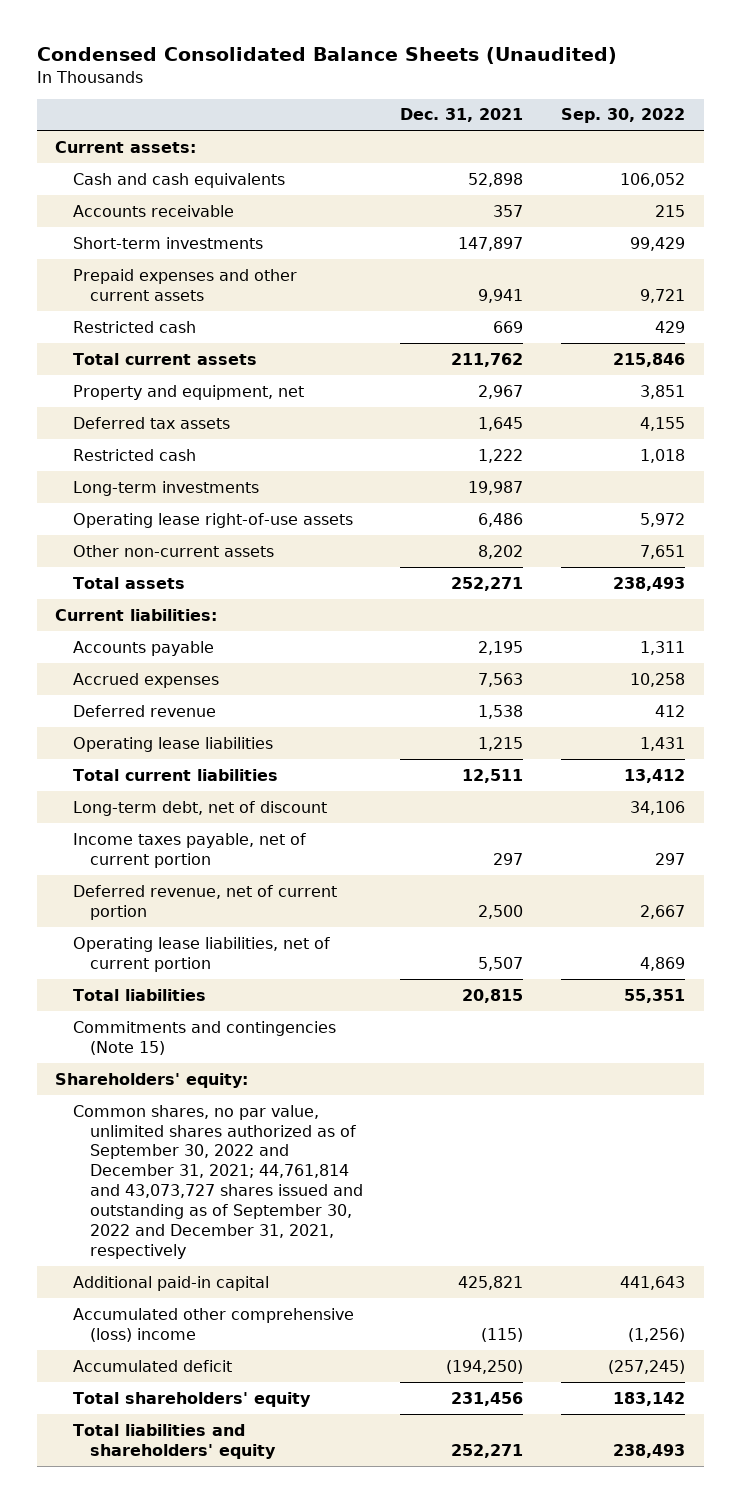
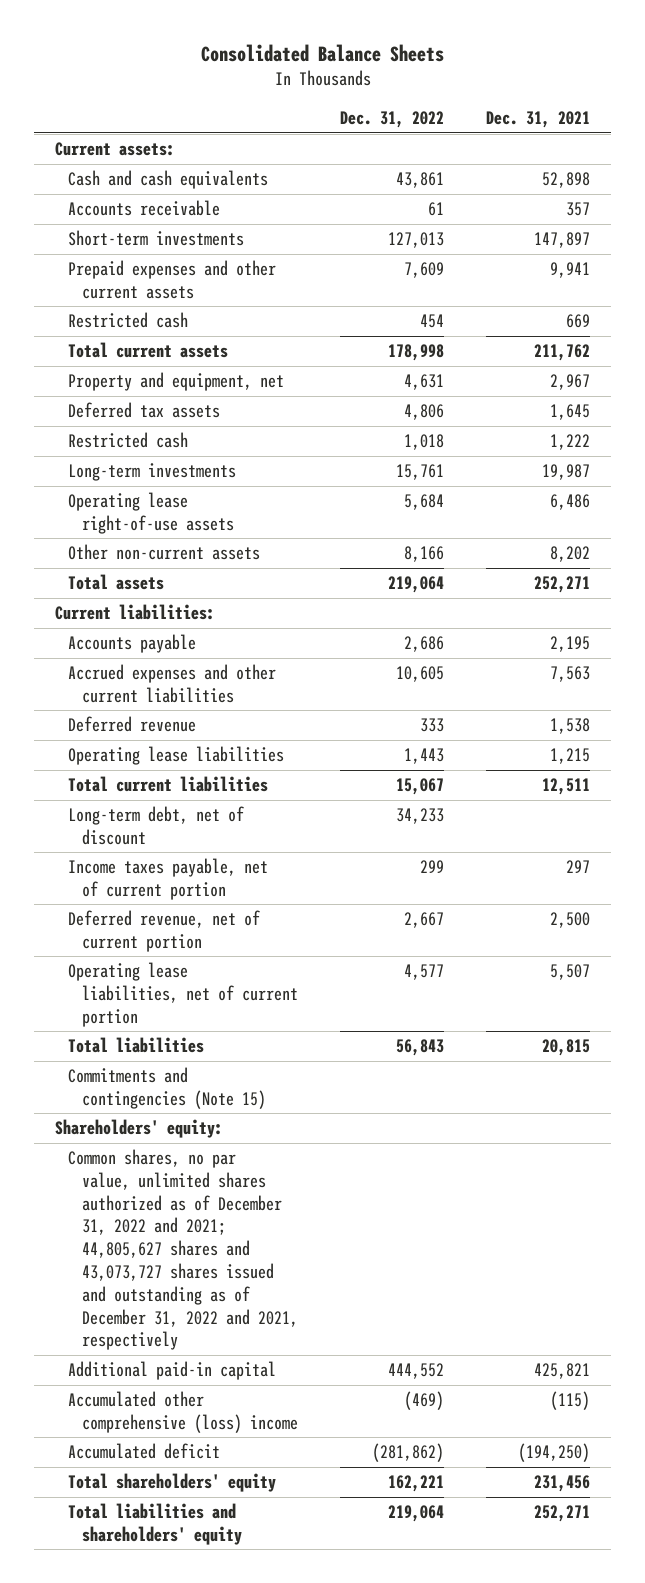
- Condensed Consolidated Balance Sheets (Unaudited)
+ Consolidated Balance Sheets
- | Dec. 31, 2021 | Sep. 30, 2022
+ | Dec. 31, 2022 | Dec. 31, 2021
- Accrued expenses | 7,563 | 10,258
+ Accrued expenses and other current liabilities | 10,605 | 7,563
- Common shares, no par value, unlimited shares authorized as of September 30, 2022 and December 31, 2021; 44,761,814 and 43,073,727 shares issued and outstanding as of September 30, 2022 and December 31, 2021, respectively
+ Common shares, no par value, unlimited shares authorized as of December 31, 2022 and 2021; 44,805,627 shares and 43,073,727 shares issued and outstanding as of December 31, 2022 and 2021, respectively

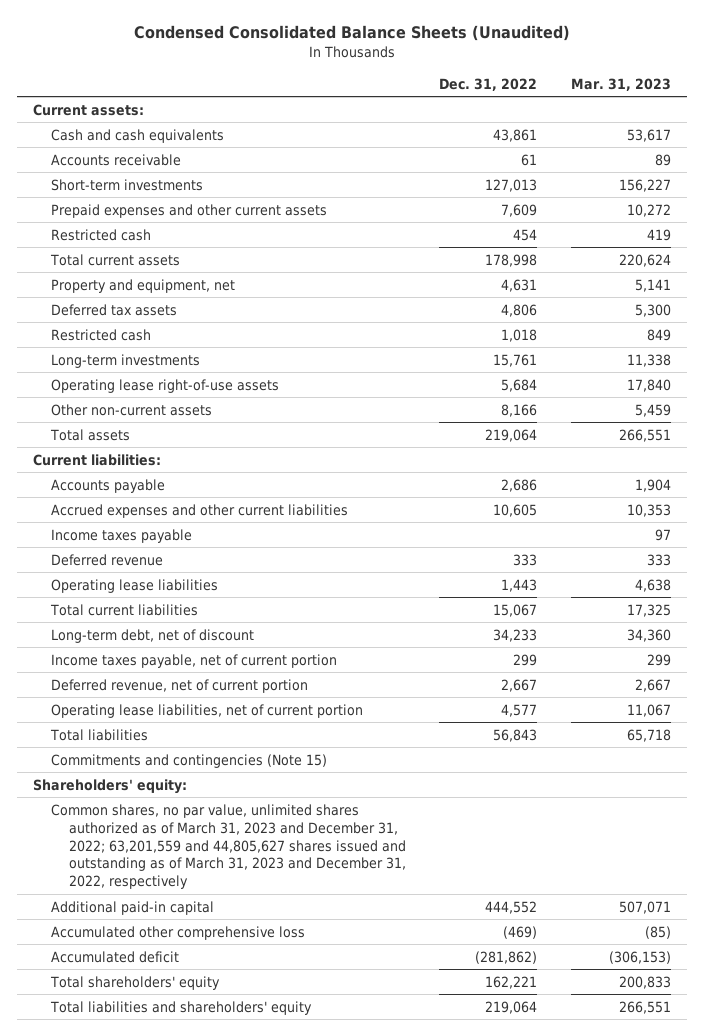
- Consolidated Balance Sheets
+ Condensed Consolidated Balance Sheets (Unaudited)
- | Dec. 31, 2022 | Dec. 31, 2021
+ | Dec. 31, 2022 | Mar. 31, 2023
+ Income taxes payable | | 97
- Common shares, no par value, unlimited shares authorized as of December 31, 2022 and 2021; 44,805,627 shares and 43,073,727 shares issued and outstanding as of December 31, 2022 and 2021, respectively
+ Common shares, no par value, unlimited shares authorized as of March 31, 2023 and December 31, 2022; 63,201,559 and 44,805,627 shares issued and outstanding as of March 31, 2023 and December 31, 2022, respectively
- Accumulated other comprehensive (loss) income | (469) | (115)
+ Accumulated other comprehensive loss | (469) | (85)

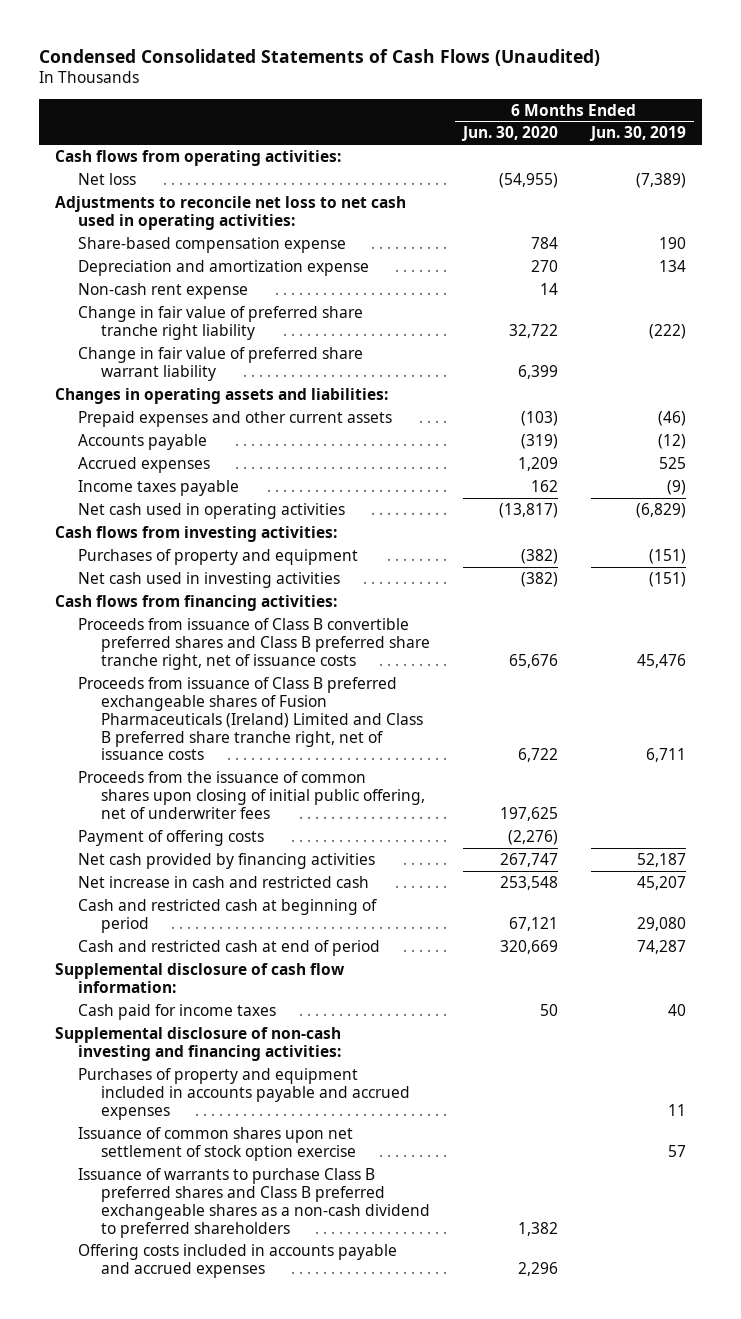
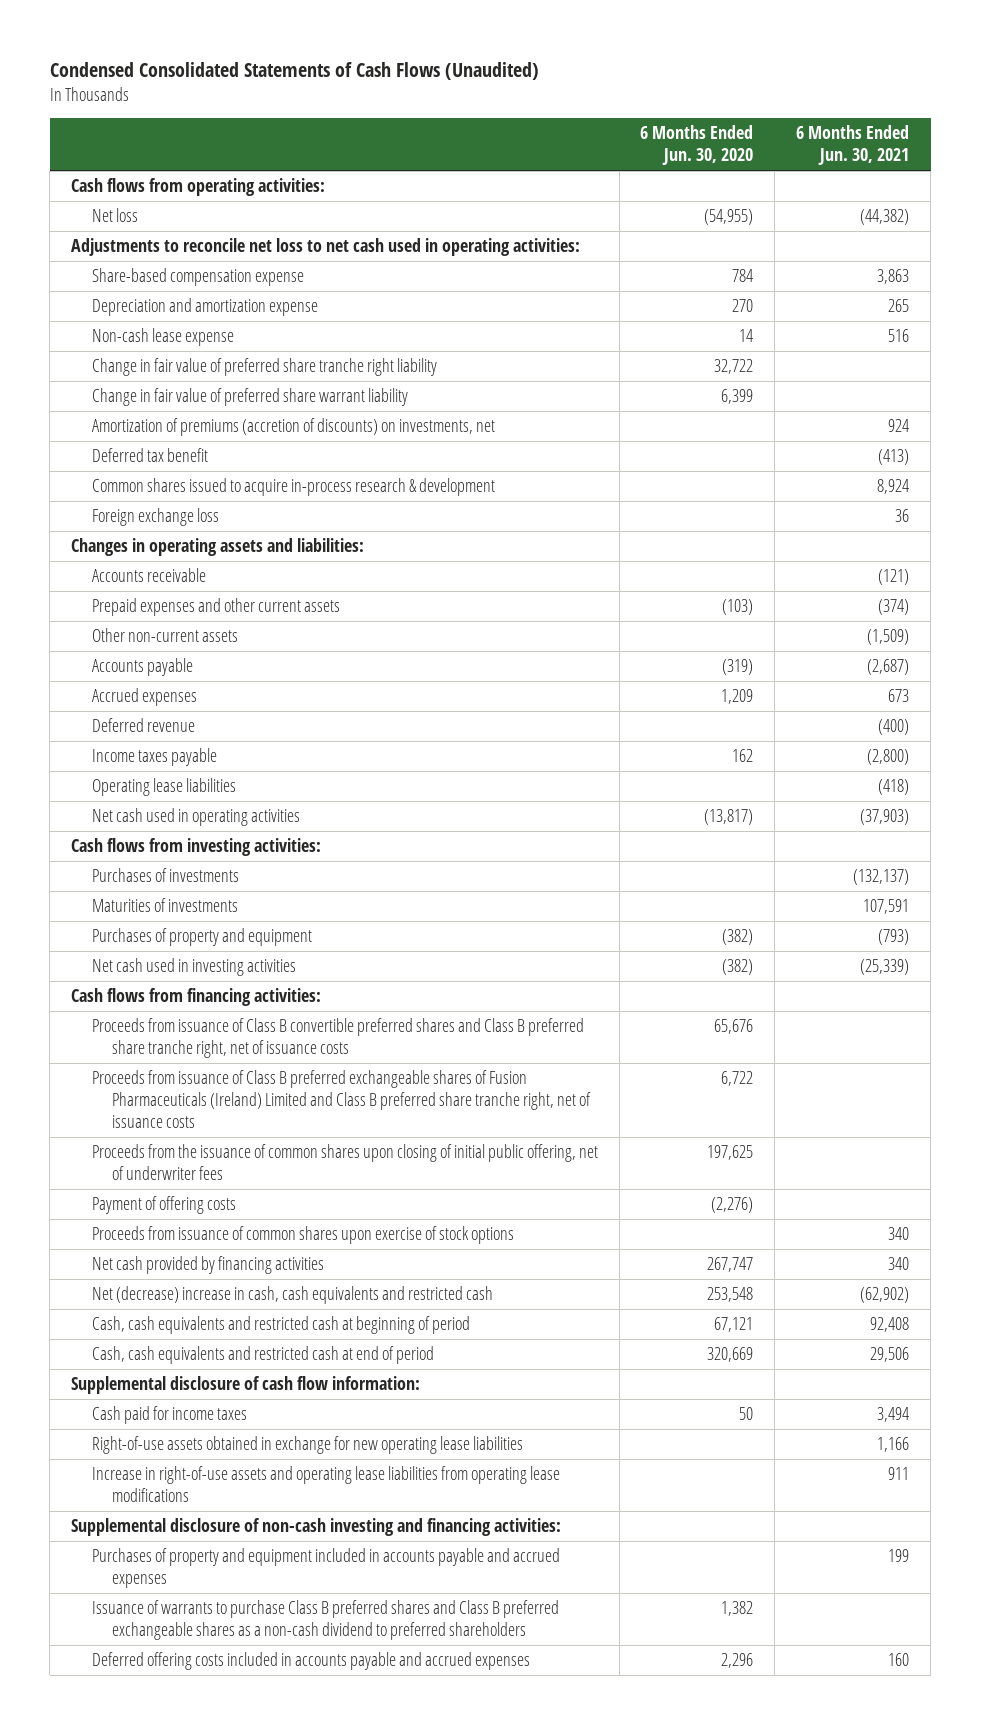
- | 6 Months Ended Jun. 30, 2020 | 6 Months Ended Jun. 30, 2019
+ | 6 Months Ended Jun. 30, 2020 | 6 Months Ended Jun. 30, 2021
- Non-cash rent expense | 14 |
+ Non-cash lease expense | 14 | 516
+ Amortization of premiums (accretion of discounts) on investments, net | | 924
+ Deferred tax benefit | | (413)
+ Common shares issued to acquire in-process research & development | | 8,924
+ Foreign exchange loss | | 36
+ Accounts receivable | | (121)
+ Other non-current assets | | (1,509)
+ Deferred revenue | | (400)
+ Operating lease liabilities | | (418)
+ Purchases of investments | | (132,137)
+ Maturities of investments | | 107,591
+ Proceeds from issuance of common shares upon exercise of stock options | | 340
- Net increase in cash and restricted cash | 253,548 | 45,207
- Cash and restricted cash at beginning of period | 67,121 | 29,080
- Cash and restricted cash at end of period | 320,669 | 74,287
+ Net (decrease) increase in cash, cash equivalents and restricted cash | 253,548 | (62,902)
+ Cash, cash equivalents and restricted cash at beginning of period | 67,121 | 92,408
+ Cash, cash equivalents and restricted cash at end of period | 320,669 | 29,506
+ Right-of-use assets obtained in exchange for new operating lease liabilities | | 1,166
+ Increase in right-of-use assets and operating lease liabilities from operating lease modifications | | 911
- Issuance of common shares upon net settlement of stock option exercise | | 57
- Offering costs included in accounts payable and accrued expenses | 2,296 |
+ Deferred offering costs included in accounts payable and accrued expenses | 2,296 | 160

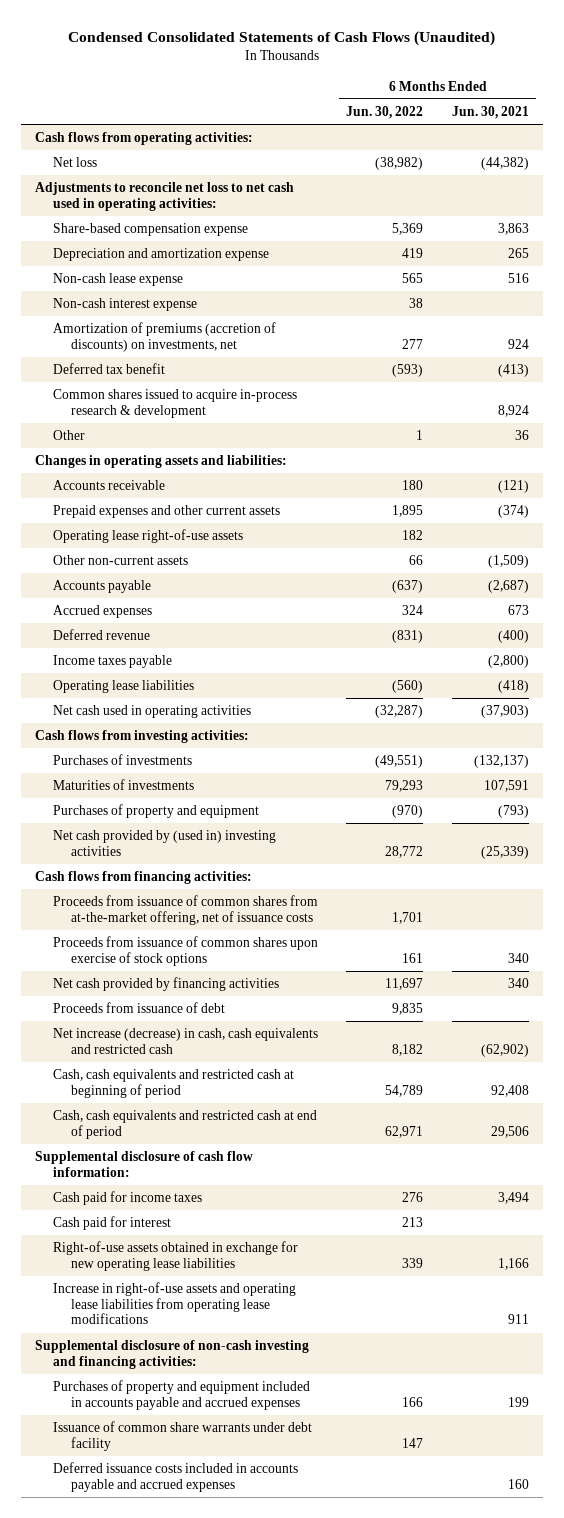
- | 6 Months Ended Jun. 30, 2020 | 6 Months Ended Jun. 30, 2021
+ | 6 Months Ended Jun. 30, 2022 | 6 Months Ended Jun. 30, 2021
- Change in fair value of preferred share tranche right liability | 32,722 |
- Change in fair value of preferred share warrant liability | 6,399 |
+ Non-cash interest expense | 38 |
- Foreign exchange loss | | 36
+ Other | 1 | 36
+ Operating lease right-of-use assets | 182 |
- Net cash used in investing activities | (382) | (25,339)
+ Net cash provided by (used in) investing activities | 28,772 | (25,339)
- Proceeds from issuance of Class B convertible preferred shares and Class B preferred share tranche right, net of issuance costs | 65,676 |
- Proceeds from issuance of Class B preferred exchangeable shares of Fusion Pharmaceuticals (Ireland) Limited and Class B preferred share tranche right, net of issuance costs | 6,722 |
- Proceeds from the issuance of common shares upon closing of initial public offering, net of underwriter fees | 197,625 |
- Payment of offering costs | (2,276) |
+ Proceeds from issuance of common shares from at-the-market offering, net of issuance costs | 1,701 |
- Net (decrease) increase in cash, cash equivalents and restricted cash | 253,548 | (62,902)
+ Proceeds from issuance of debt | 9,835 |
+ Net increase (decrease) in cash, cash equivalents and restricted cash | 8,182 | (62,902)
+ Cash paid for interest | 213 |
- Issuance of warrants to purchase Class B preferred shares and Class B preferred exchangeable shares as a non-cash dividend to preferred shareholders | 1,382 |
- Deferred offering costs included in accounts payable and accrued expenses | 2,296 | 160
+ Issuance of common share warrants under debt facility | 147 |
+ Deferred issuance costs included in accounts payable and accrued expenses | | 160

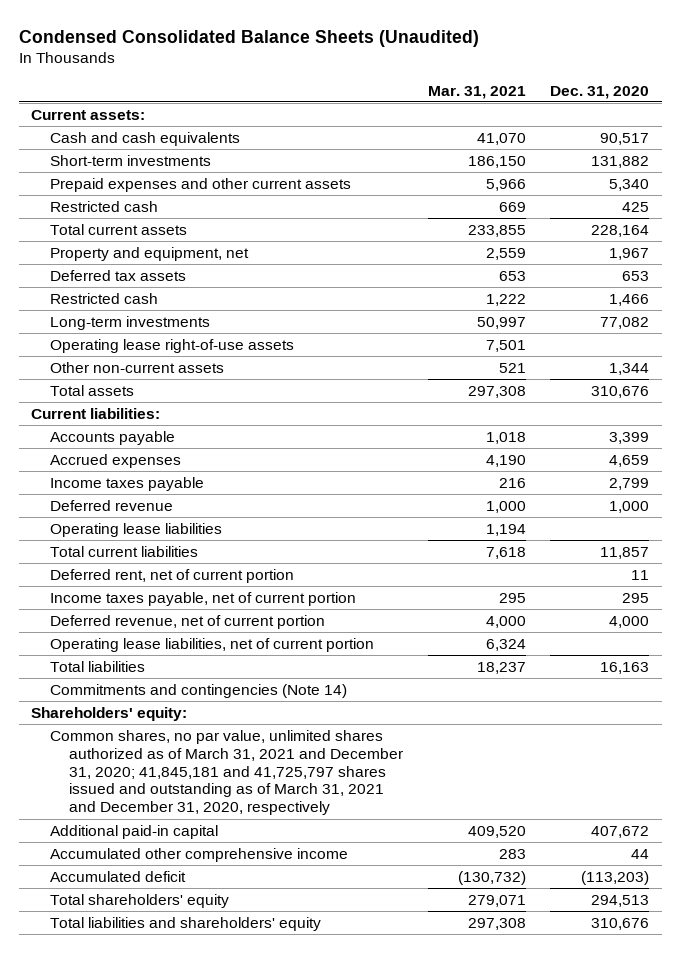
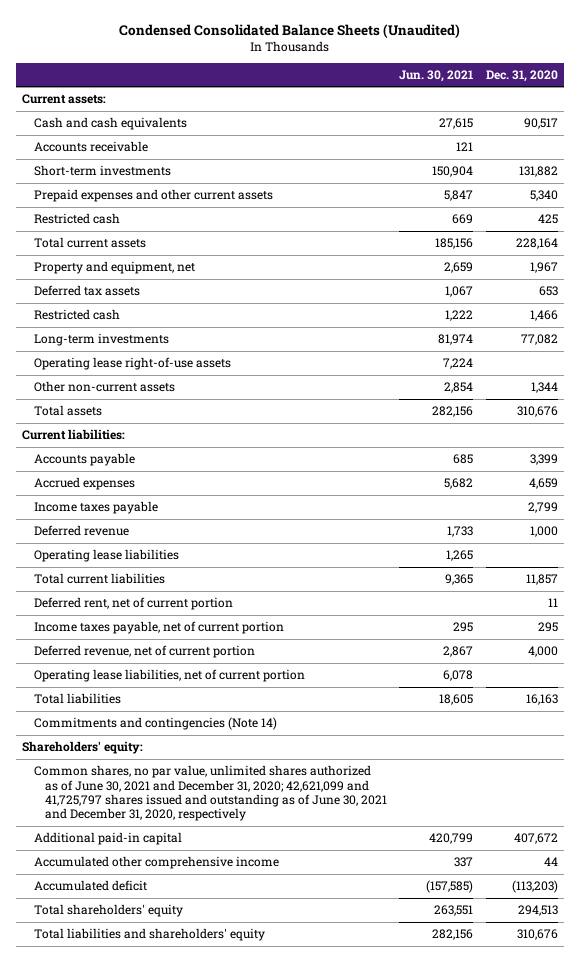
- | Mar. 31, 2021 | Dec. 31, 2020
+ | Jun. 30, 2021 | Dec. 31, 2020
+ Accounts receivable | 121 |
- Common shares, no par value, unlimited shares authorized as of March 31, 2021 and December 31, 2020; 41,845,181 and 41,725,797 shares issued and outstanding as of March 31, 2021 and December 31, 2020, respectively
+ Common shares, no par value, unlimited shares authorized as of June 30, 2021 and December 31, 2020; 42,621,099 and 41,725,797 shares issued and outstanding as of June 30, 2021 and December 31, 2020, respectively

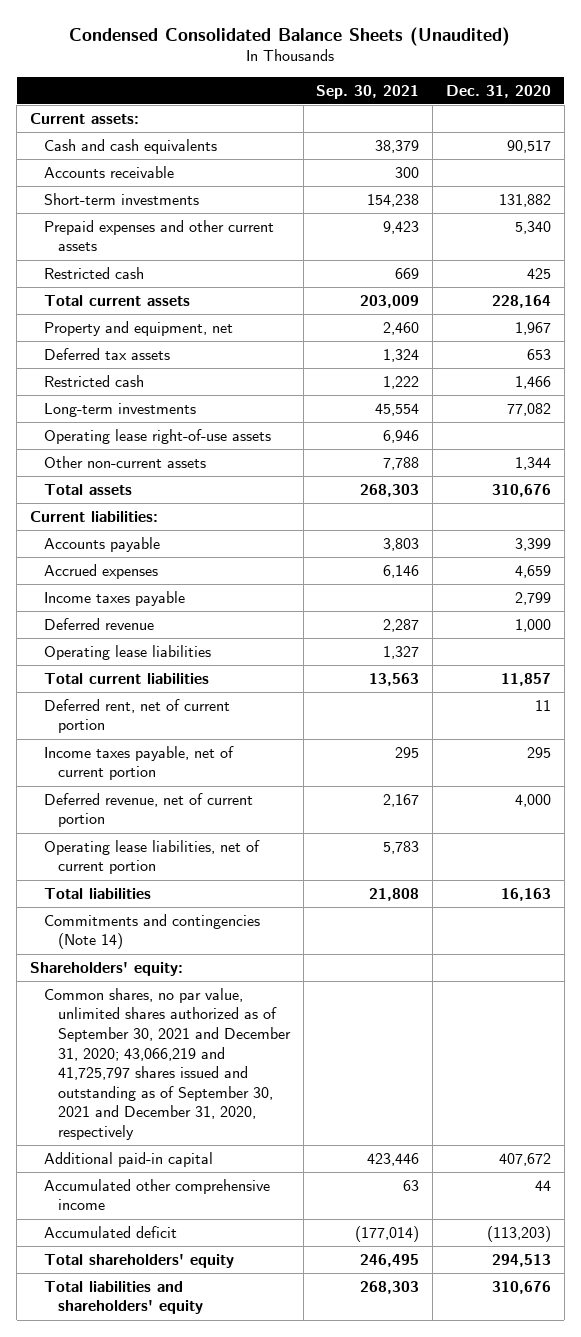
- | Jun. 30, 2021 | Dec. 31, 2020
+ | Sep. 30, 2021 | Dec. 31, 2020
- Common shares, no par value, unlimited shares authorized as of June 30, 2021 and December 31, 2020; 42,621,099 and 41,725,797 shares issued and outstanding as of June 30, 2021 and December 31, 2020, respectively
+ Common shares, no par value, unlimited shares authorized as of September 30, 2021 and December 31, 2020; 43,066,219 and 41,725,797 shares issued and outstanding as of September 30, 2021 and December 31, 2020, respectively

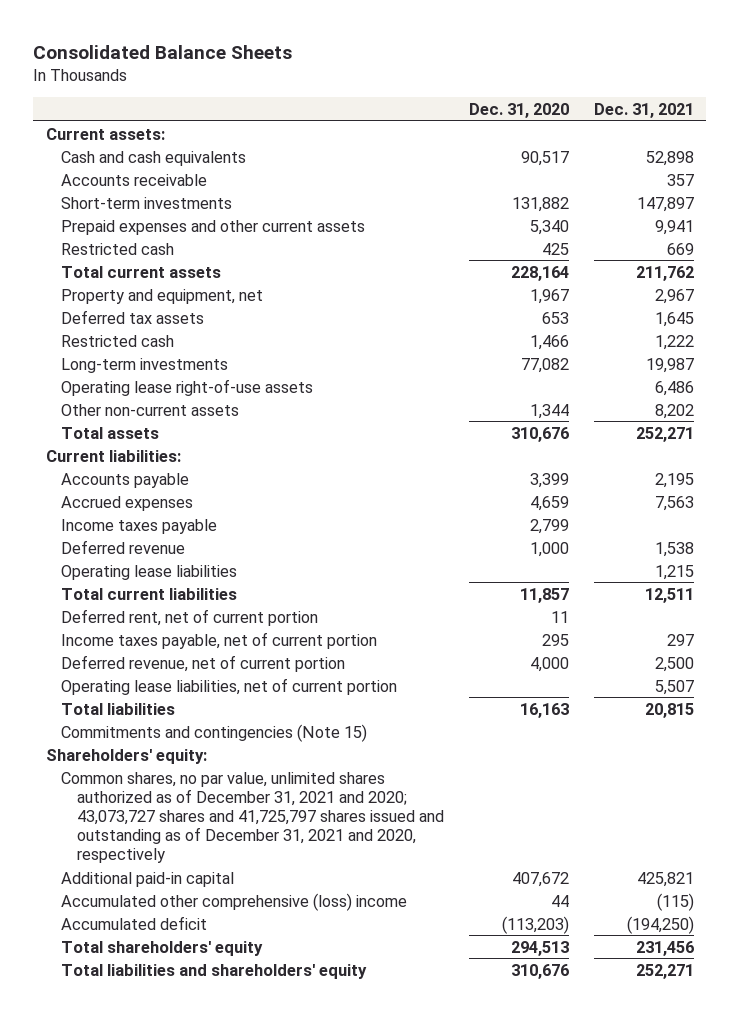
- Condensed Consolidated Balance Sheets (Unaudited)
+ Consolidated Balance Sheets
- | Sep. 30, 2021 | Dec. 31, 2020
+ | Dec. 31, 2020 | Dec. 31, 2021
- Commitments and contingencies (Note 14)
+ Commitments and contingencies (Note 15)
- Common shares, no par value, unlimited shares authorized as of September 30, 2021 and December 31, 2020; 43,066,219 and 41,725,797 shares issued and outstanding as of September 30, 2021 and December 31, 2020, respectively
+ Common shares, no par value, unlimited shares authorized as of December 31, 2021 and 2020; 43,073,727 shares and 41,725,797 shares issued and outstanding as of December 31, 2021 and 2020, respectively
- Accumulated other comprehensive income | 63 | 44
+ Accumulated other comprehensive (loss) income | 44 | (115)

